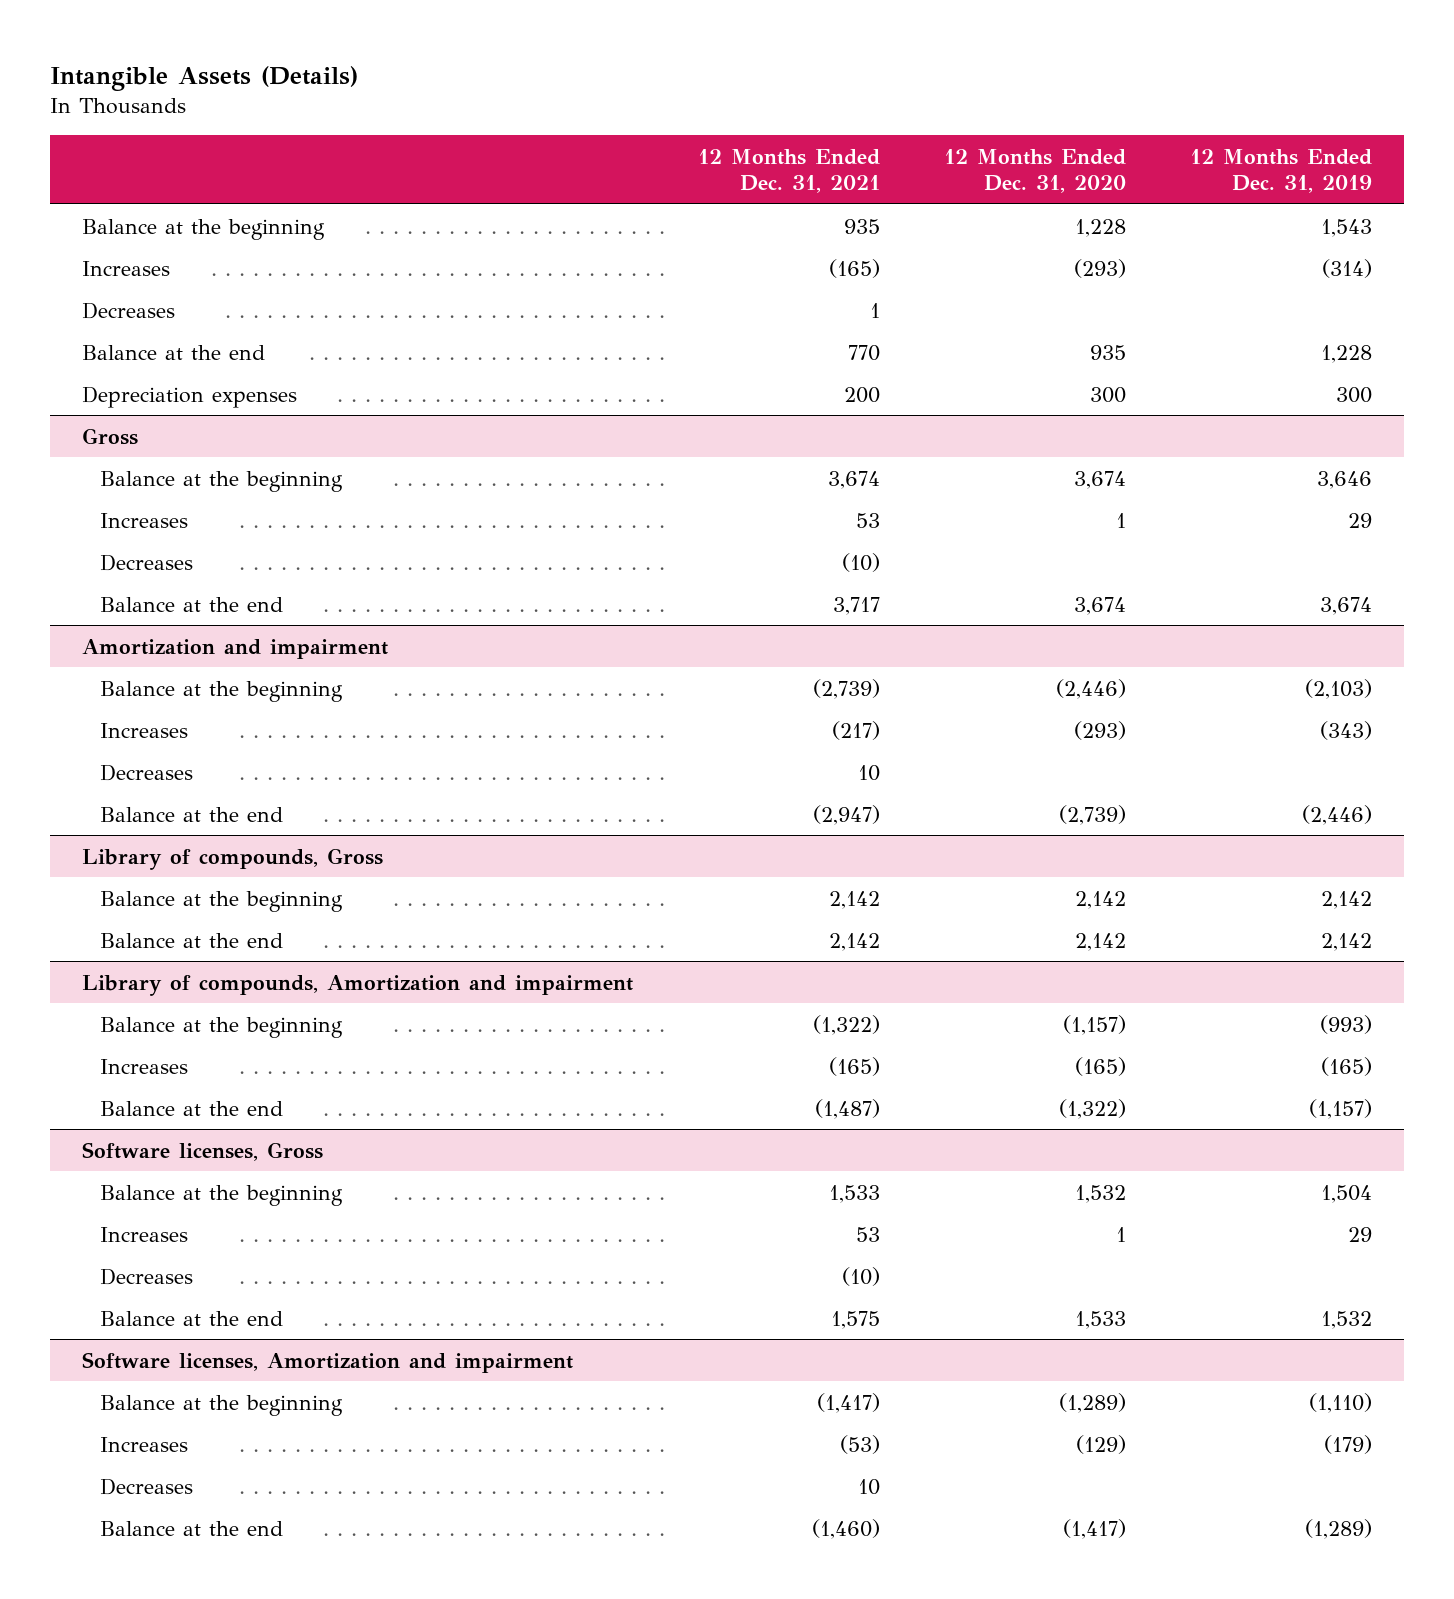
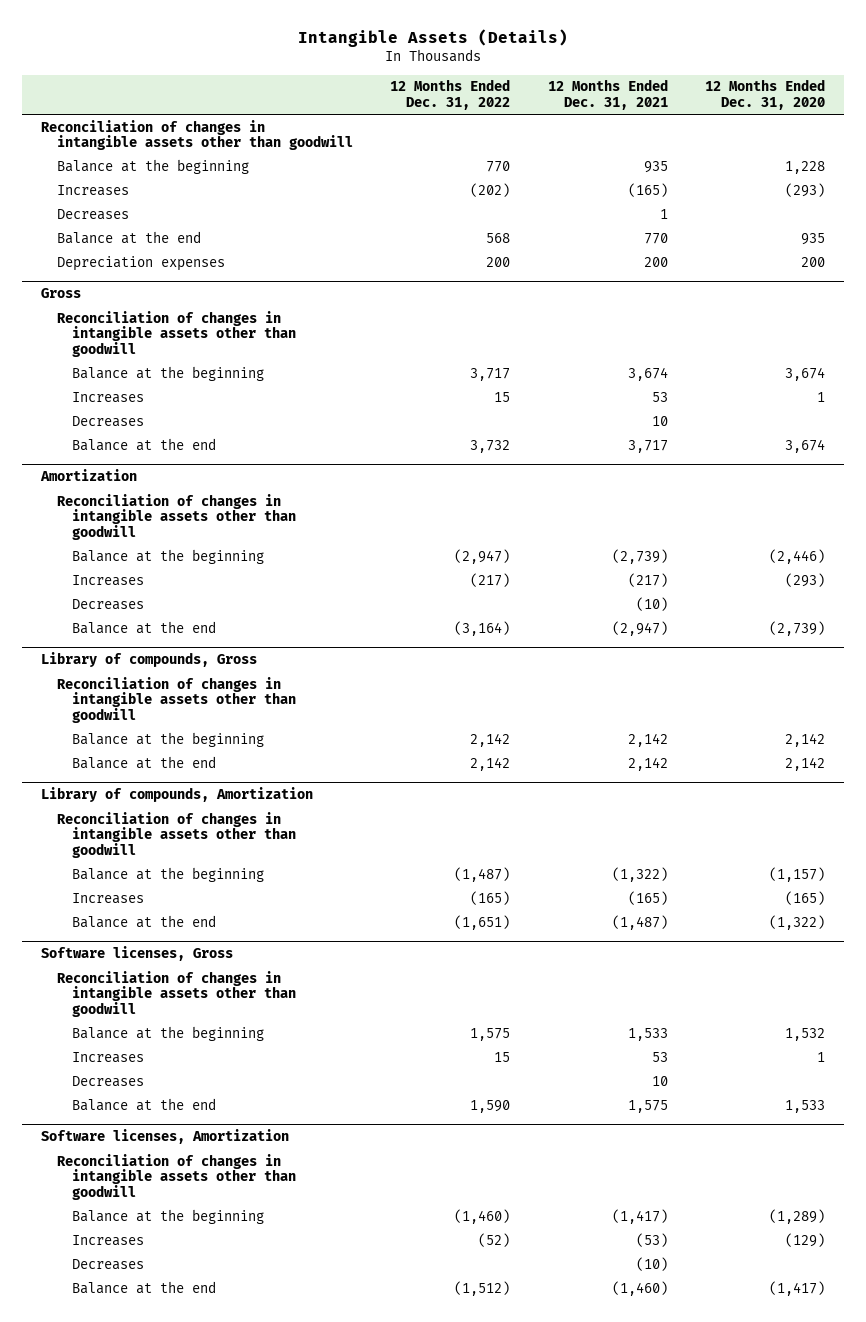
- | 12 Months Ended Dec. 31, 2021 | 12 Months Ended Dec. 31, 2020 | 12 Months Ended Dec. 31, 2019
+ | 12 Months Ended Dec. 31, 2022 | 12 Months Ended Dec. 31, 2021 | 12 Months Ended Dec. 31, 2020
+ Reconciliation of changes in intangible assets other than goodwill
- Depreciation expenses | 200 | 300 | 300
+ Depreciation expenses | 200 | 200 | 200
@ Gross
+ Reconciliation of changes in intangible assets other than goodwill
- Decreases | (10) | |
+ Decreases | | 10 |
- Amortization and impairment
+ Amortization
+ Reconciliation of changes in intangible assets other than goodwill
- Decreases | 10 | |
+ Decreases | | (10) |
@ Library of compounds, Gross
+ Reconciliation of changes in intangible assets other than goodwill
- Library of compounds, Amortization and impairment
+ Library of compounds, Amortization
+ Reconciliation of changes in intangible assets other than goodwill
@ Software licenses, Gross
+ Reconciliation of changes in intangible assets other than goodwill
- Decreases | (10) | |
+ Decreases | | 10 |
- Software licenses, Amortization and impairment
+ Software licenses, Amortization
+ Reconciliation of changes in intangible assets other than goodwill
- Decreases | 10 | |
+ Decreases | | (10) |

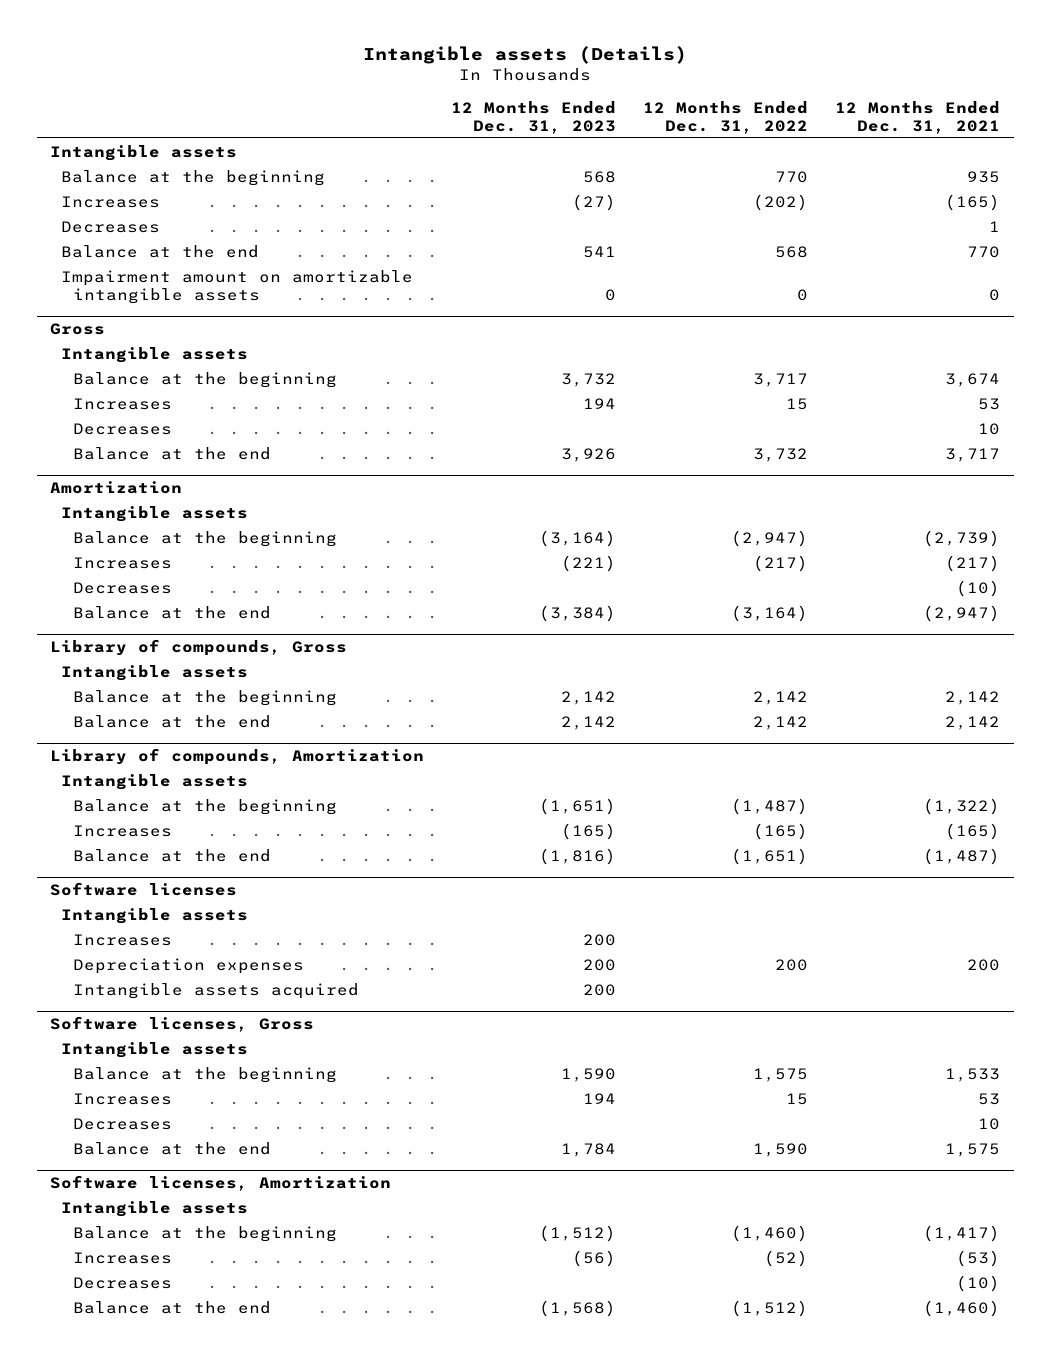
- Intangible Assets (Details)
+ Intangible assets (Details)
- | 12 Months Ended Dec. 31, 2022 | 12 Months Ended Dec. 31, 2021 | 12 Months Ended Dec. 31, 2020
+ | 12 Months Ended Dec. 31, 2023 | 12 Months Ended Dec. 31, 2022 | 12 Months Ended Dec. 31, 2021
- Reconciliation of changes in intangible assets other than goodwill
+ Intangible assets
- Depreciation expenses | 200 | 200 | 200
+ Impairment amount on amortizable intangible assets | 0 | 0 | 0
@ Gross
- Reconciliation of changes in intangible assets other than goodwill
+ Intangible assets
@ Amortization
- Reconciliation of changes in intangible assets other than goodwill
+ Intangible assets
@ Library of compounds, Gross
- Reconciliation of changes in intangible assets other than goodwill
+ Intangible assets
@ Library of compounds, Amortization
- Reconciliation of changes in intangible assets other than goodwill
+ Intangible assets
+ Software licenses
+ Intangible assets
+ Increases | 200 | |
+ Depreciation expenses | 200 | 200 | 200
+ Intangible assets acquired | 200 | |
@ Software licenses, Gross
- Reconciliation of changes in intangible assets other than goodwill
+ Intangible assets
@ Software licenses, Amortization
- Reconciliation of changes in intangible assets other than goodwill
+ Intangible assets

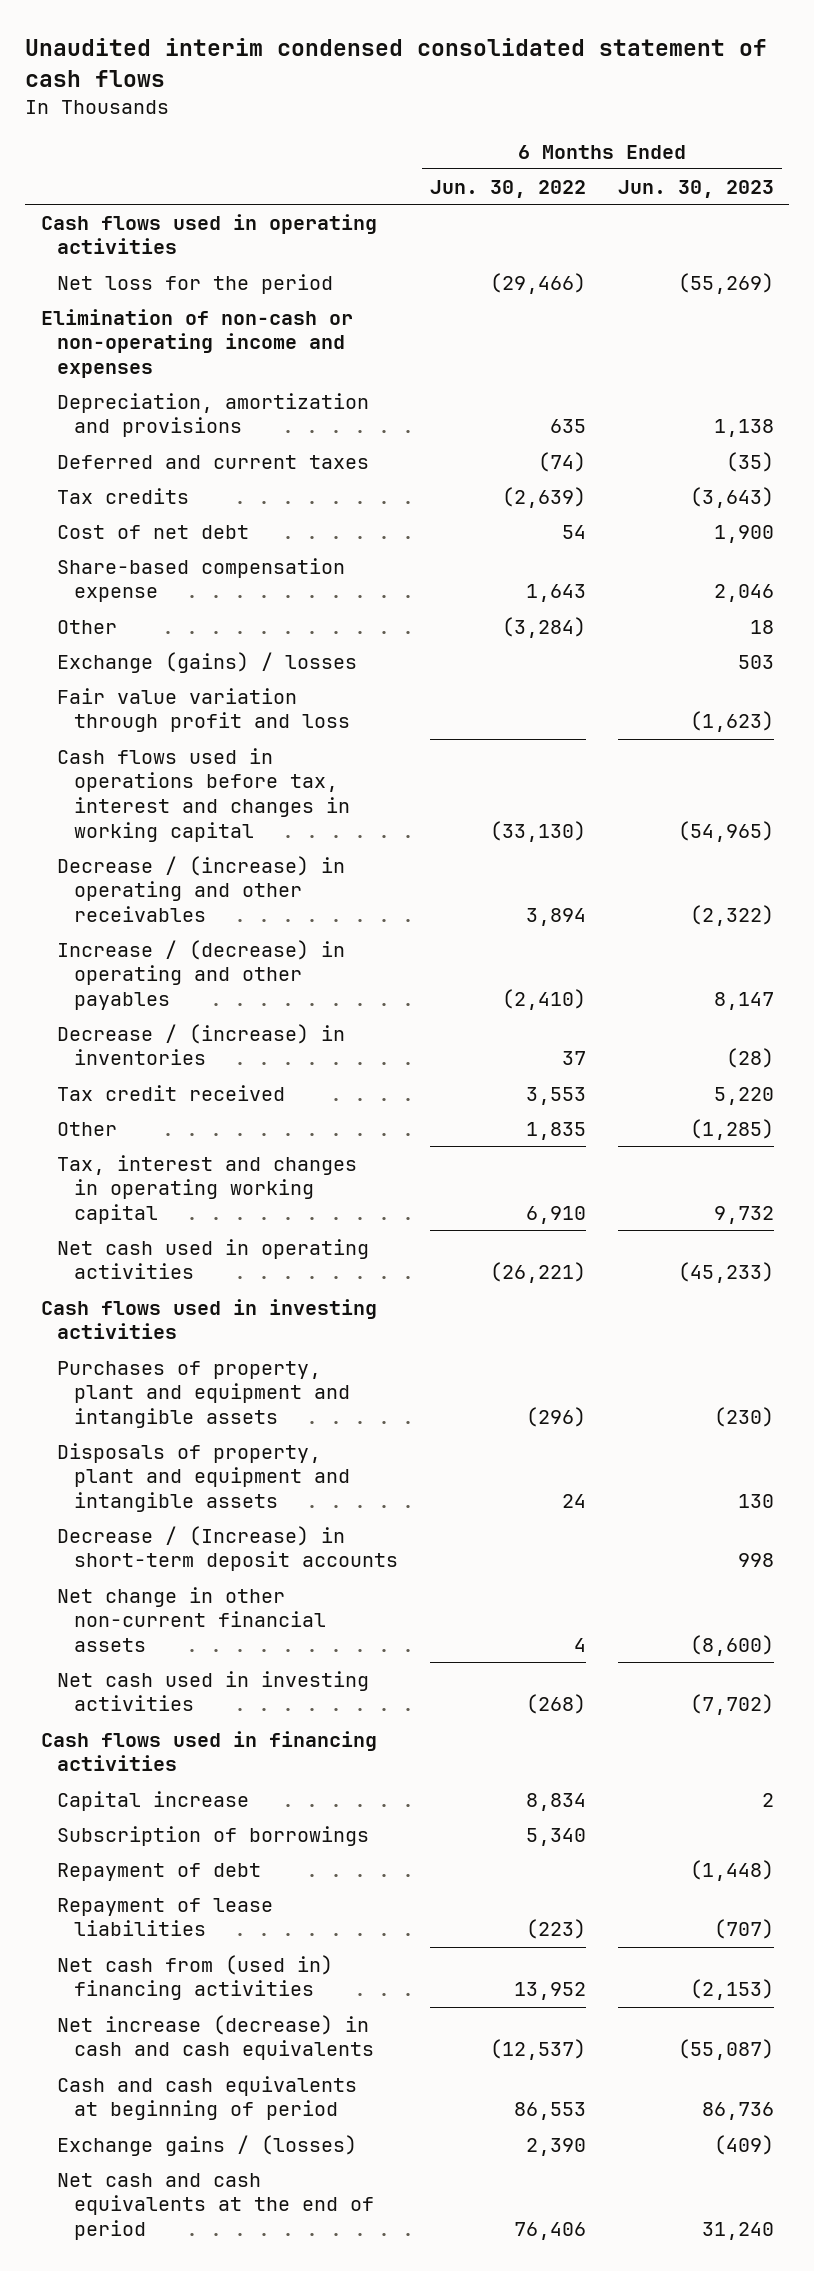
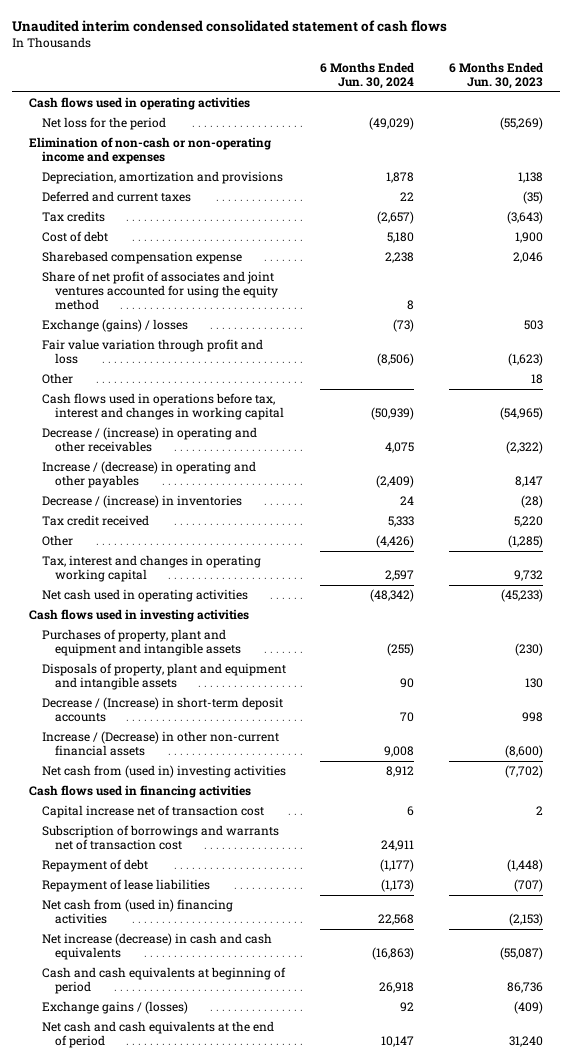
- | 6 Months Ended Jun. 30, 2022 | 6 Months Ended Jun. 30, 2023
+ | 6 Months Ended Jun. 30, 2024 | 6 Months Ended Jun. 30, 2023
- Cost of net debt | 54 | 1,900
- Share-based compensation expense | 1,643 | 2,046
+ Cost of debt | 5,180 | 1,900
+ Sharebased compensation expense | 2,238 | 2,046
+ Share of net profit of associates and joint ventures accounted for using the equity method | 8 |
moved down: Other | | 18
- Net change in other non-current financial assets | 4 | (8,600)
- Net cash used in investing activities | (268) | (7,702)
+ Increase / (Decrease) in other non-current financial assets | 9,008 | (8,600)
+ Net cash from (used in) investing activities | 8,912 | (7,702)
- Capital increase | 8,834 | 2
- Subscription of borrowings | 5,340 |
+ Capital increase net of transaction cost | 6 | 2
+ Subscription of borrowings and warrants net of transaction cost | 24,911 |

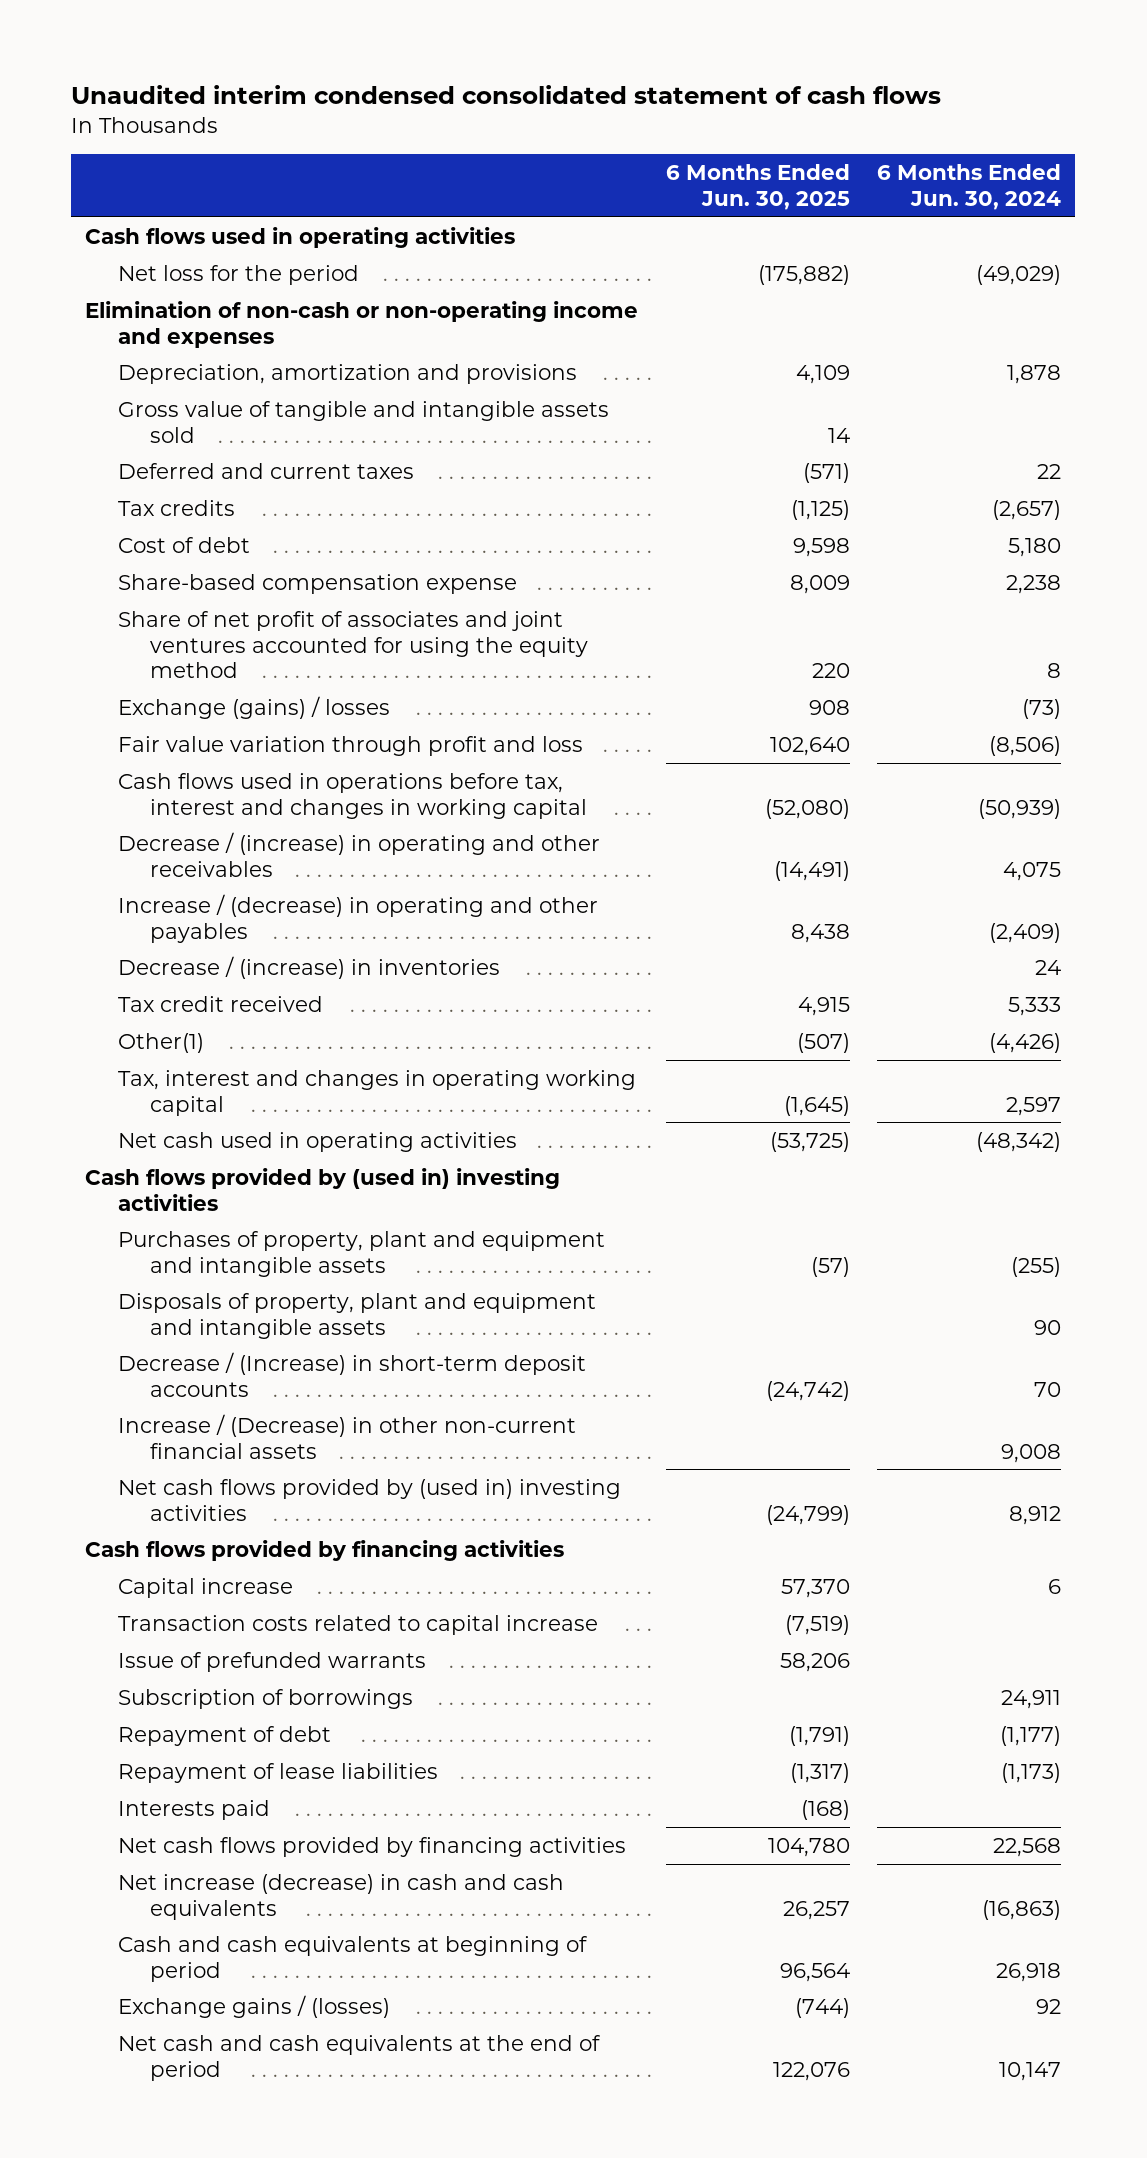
- | 6 Months Ended Jun. 30, 2024 | 6 Months Ended Jun. 30, 2023
+ | 6 Months Ended Jun. 30, 2025 | 6 Months Ended Jun. 30, 2024
+ Gross value of tangible and intangible assets sold | 14 |
- Sharebased compensation expense | 2,238 | 2,046
+ Share-based compensation expense | 8,009 | 2,238
- Other | | 18
- Other | (4,426) | (1,285)
+ Other(1) | (507) | (4,426)
- Cash flows used in investing activities
+ Cash flows provided by (used in) investing activities
- Net cash from (used in) investing activities | 8,912 | (7,702)
- Cash flows used in financing activities
- Capital increase net of transaction cost | 6 | 2
- Subscription of borrowings and warrants net of transaction cost | 24,911 |
+ Net cash flows provided by (used in) investing activities | (24,799) | 8,912
+ Cash flows provided by financing activities
+ Capital increase | 57,370 | 6
+ Transaction costs related to capital increase | (7,519) |
+ Issue of prefunded warrants | 58,206 |
+ Subscription of borrowings | | 24,911
- Net cash from (used in) financing activities | 22,568 | (2,153)
+ Interests paid | (168) |
+ Net cash flows provided by financing activities | 104,780 | 22,568

